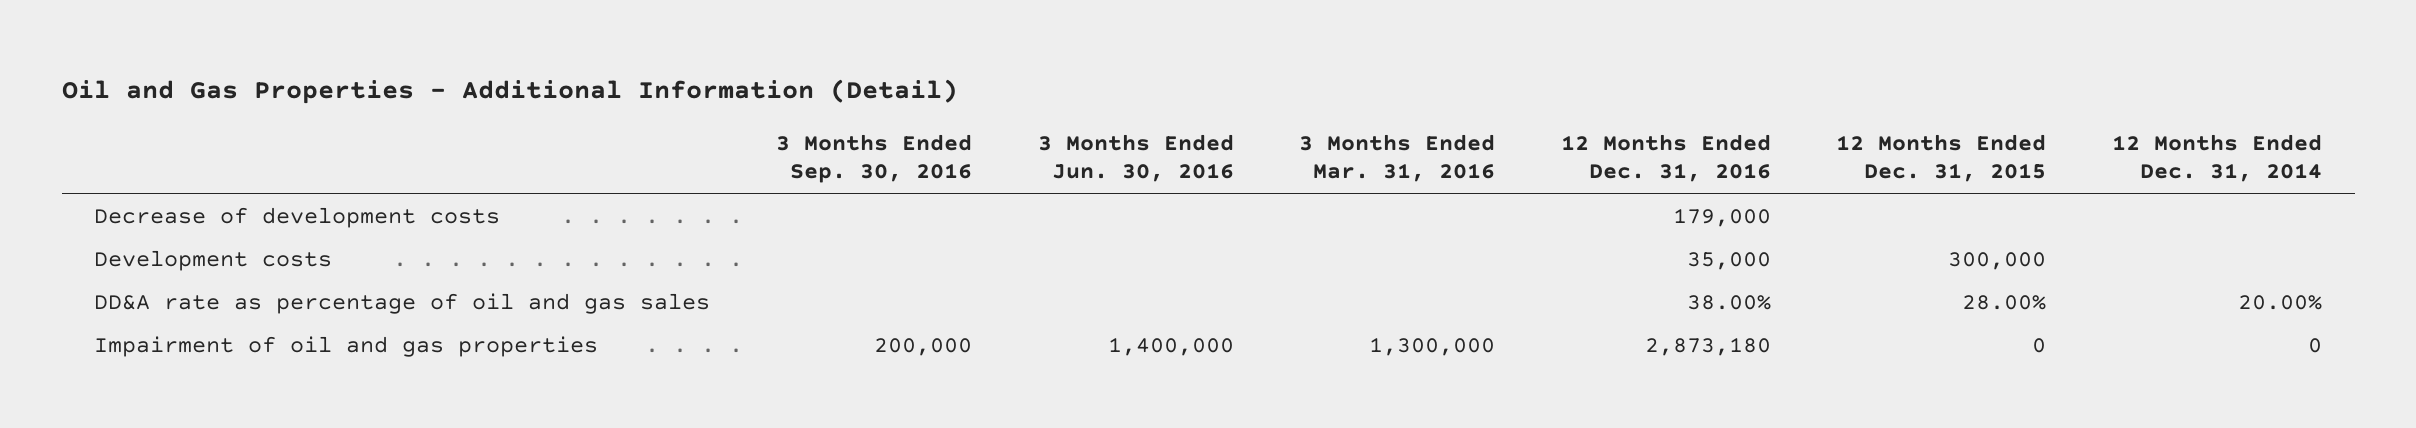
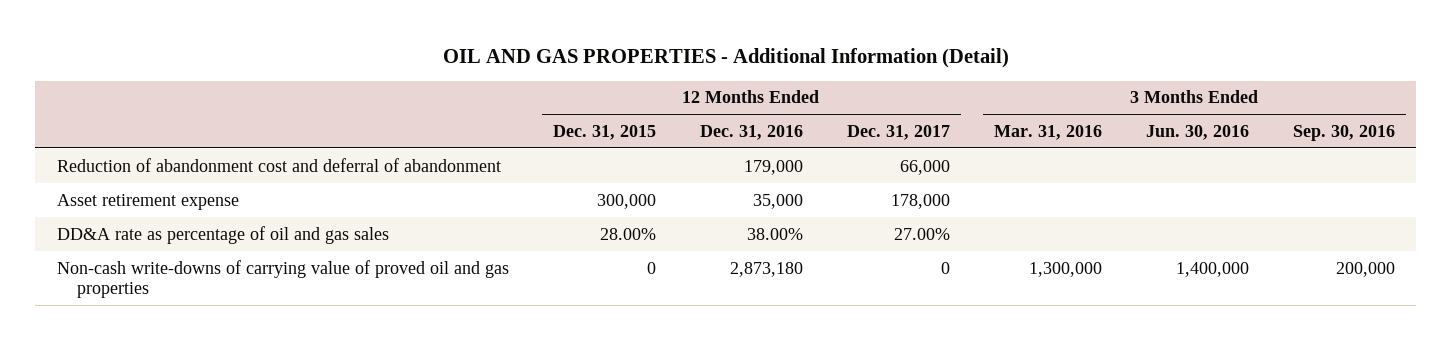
- Oil and Gas Properties - Additional Information (Detail)
+ OIL AND GAS PROPERTIES - Additional Information (Detail)
- | 3 Months Ended Sep. 30, 2016 | 3 Months Ended Jun. 30, 2016 | 3 Months Ended Mar. 31, 2016 | 12 Months Ended Dec. 31, 2016 | 12 Months Ended Dec. 31, 2015 | 12 Months Ended Dec. 31, 2014
+ | 12 Months Ended Dec. 31, 2015 | 12 Months Ended Dec. 31, 2016 | 12 Months Ended Dec. 31, 2017 | 3 Months Ended Mar. 31, 2016 | 3 Months Ended Jun. 30, 2016 | 3 Months Ended Sep. 30, 2016
- Decrease of development costs | | | | 179,000 | |
- Development costs | | | | 35,000 | 300,000 |
+ Reduction of abandonment cost and deferral of abandonment | | 179,000 | 66,000 | | |
+ Asset retirement expense | 300,000 | 35,000 | 178,000 | | |
- Impairment of oil and gas properties | 200,000 | 1,400,000 | 1,300,000 | 2,873,180 | 0 | 0
+ Non-cash write-downs of carrying value of proved oil and gas properties | 0 | 2,873,180 | 0 | 1,300,000 | 1,400,000 | 200,000

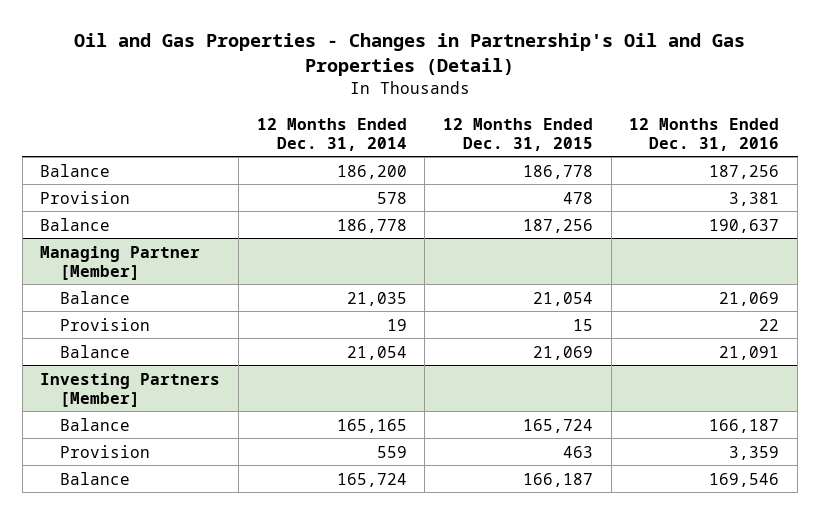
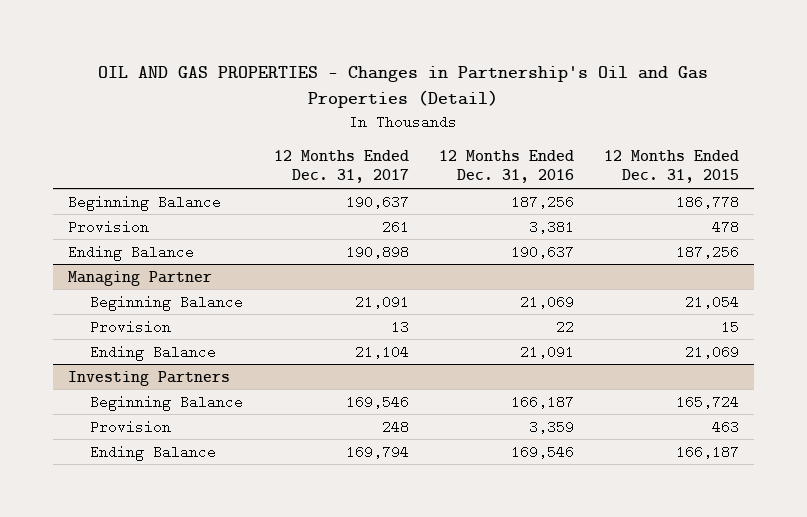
- Oil and Gas Properties - Changes in Partnership's Oil and Gas Properties (Detail)
+ OIL AND GAS PROPERTIES - Changes in Partnership's Oil and Gas Properties (Detail)
- | 12 Months Ended Dec. 31, 2014 | 12 Months Ended Dec. 31, 2015 | 12 Months Ended Dec. 31, 2016
+ | 12 Months Ended Dec. 31, 2017 | 12 Months Ended Dec. 31, 2016 | 12 Months Ended Dec. 31, 2015
- Balance | 186,200 | 186,778 | 187,256
+ Beginning Balance | 190,637 | 187,256 | 186,778
- Balance | 186,778 | 187,256 | 190,637
- Managing Partner [Member]
- Balance | 21,035 | 21,054 | 21,069
+ Ending Balance | 190,898 | 190,637 | 187,256
+ Managing Partner
+ Beginning Balance | 21,091 | 21,069 | 21,054
- Balance | 21,054 | 21,069 | 21,091
- Investing Partners [Member]
- Balance | 165,165 | 165,724 | 166,187
+ Ending Balance | 21,104 | 21,091 | 21,069
+ Investing Partners
+ Beginning Balance | 169,546 | 166,187 | 165,724
- Balance | 165,724 | 166,187 | 169,546
+ Ending Balance | 169,794 | 169,546 | 166,187

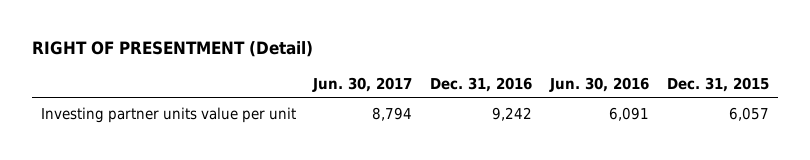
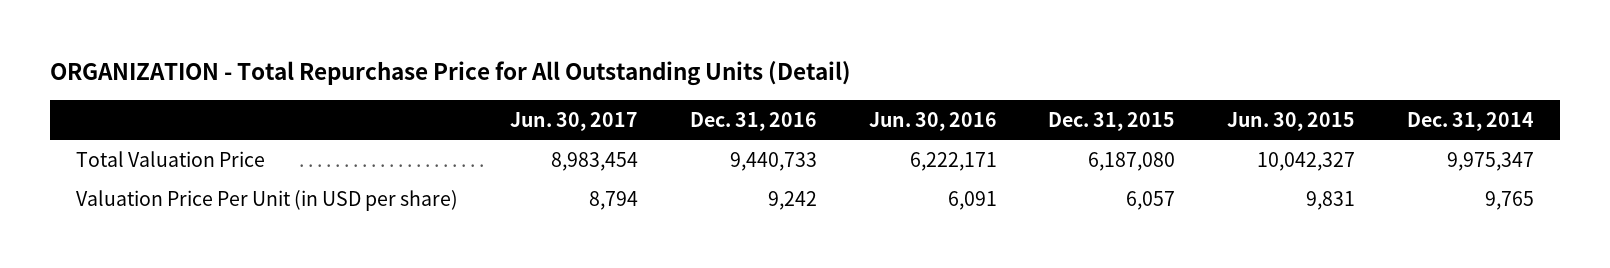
- RIGHT OF PRESENTMENT (Detail)
+ ORGANIZATION - Total Repurchase Price for All Outstanding Units (Detail)
- | Jun. 30, 2017 | Dec. 31, 2016 | Jun. 30, 2016 | Dec. 31, 2015
+ | Jun. 30, 2017 | Dec. 31, 2016 | Jun. 30, 2016 | Dec. 31, 2015 | Jun. 30, 2015 | Dec. 31, 2014
- Investing partner units value per unit | 8,794 | 9,242 | 6,091 | 6,057
+ Total Valuation Price | 8,983,454 | 9,440,733 | 6,222,171 | 6,187,080 | 10,042,327 | 9,975,347
+ Valuation Price Per Unit (in USD per share) | 8,794 | 9,242 | 6,091 | 6,057 | 9,831 | 9,765

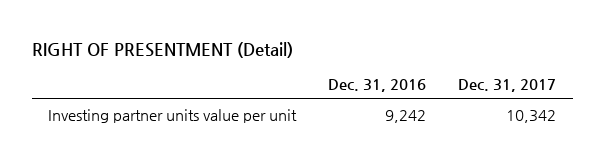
- ORGANIZATION - Total Repurchase Price for All Outstanding Units (Detail)
+ RIGHT OF PRESENTMENT (Detail)
- | Jun. 30, 2017 | Dec. 31, 2016 | Jun. 30, 2016 | Dec. 31, 2015 | Jun. 30, 2015 | Dec. 31, 2014
+ | Dec. 31, 2016 | Dec. 31, 2017
- Total Valuation Price | 8,983,454 | 9,440,733 | 6,222,171 | 6,187,080 | 10,042,327 | 9,975,347
- Valuation Price Per Unit (in USD per share) | 8,794 | 9,242 | 6,091 | 6,057 | 9,831 | 9,765
+ Investing partner units value per unit | 9,242 | 10,342

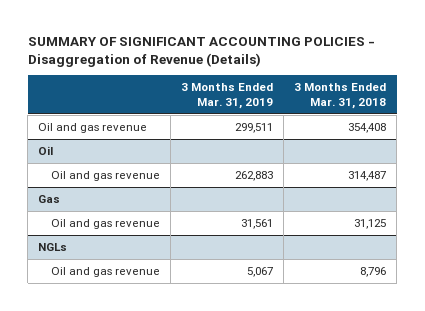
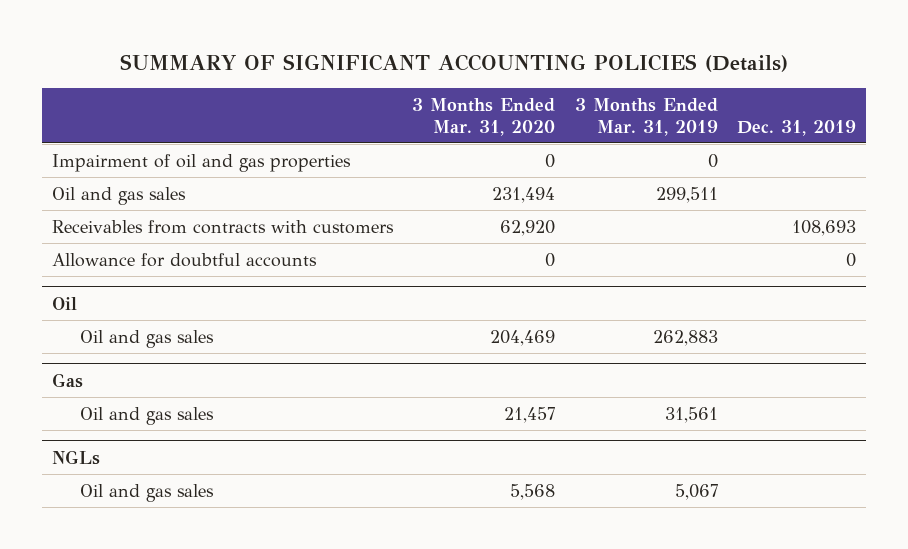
- SUMMARY OF SIGNIFICANT ACCOUNTING POLICIES - Disaggregation of Revenue (Details)
+ SUMMARY OF SIGNIFICANT ACCOUNTING POLICIES (Details)
- | 3 Months Ended Mar. 31, 2019 | 3 Months Ended Mar. 31, 2018
+ | 3 Months Ended Mar. 31, 2020 | 3 Months Ended Mar. 31, 2019 | Dec. 31, 2019
- Oil and gas revenue | 299,511 | 354,408
+ Impairment of oil and gas properties | 0 | 0 |
+ Oil and gas sales | 231,494 | 299,511 |
+ Receivables from contracts with customers | 62,920 | | 108,693
+ Allowance for doubtful accounts | 0 | | 0
@ Oil
- Oil and gas revenue | 262,883 | 314,487
+ Oil and gas sales | 204,469 | 262,883 |
@ Gas
- Oil and gas revenue | 31,561 | 31,125
+ Oil and gas sales | 21,457 | 31,561 |
@ NGLs
- Oil and gas revenue | 5,067 | 8,796
+ Oil and gas sales | 5,568 | 5,067 |

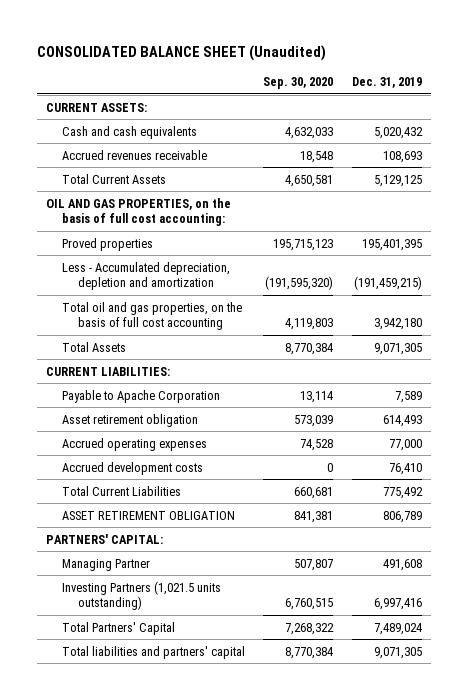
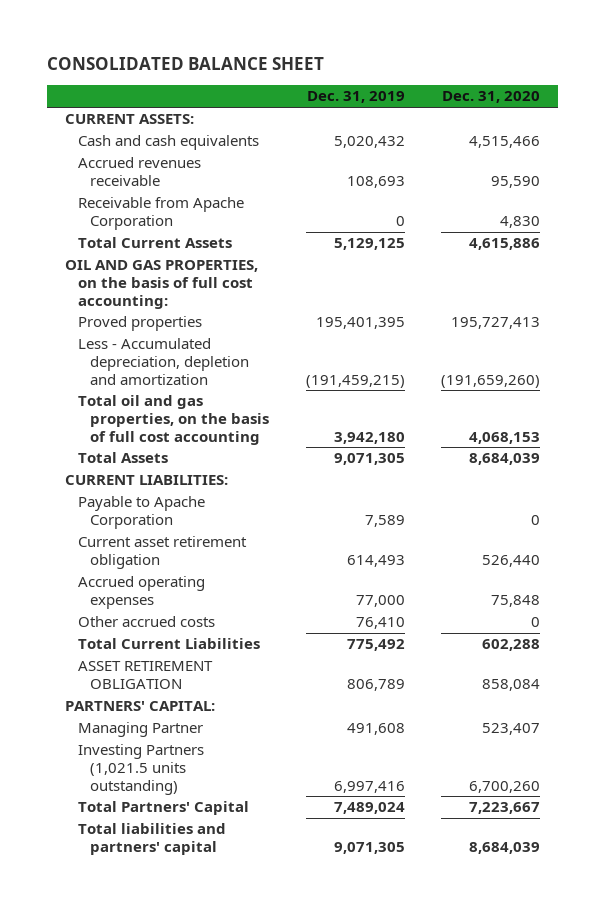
- CONSOLIDATED BALANCE SHEET (Unaudited)
+ CONSOLIDATED BALANCE SHEET
- | Sep. 30, 2020 | Dec. 31, 2019
+ | Dec. 31, 2019 | Dec. 31, 2020
+ Receivable from Apache Corporation | 0 | 4,830
- Asset retirement obligation | 573,039 | 614,493
+ Current asset retirement obligation | 614,493 | 526,440
- Accrued development costs | 0 | 76,410
+ Other accrued costs | 76,410 | 0

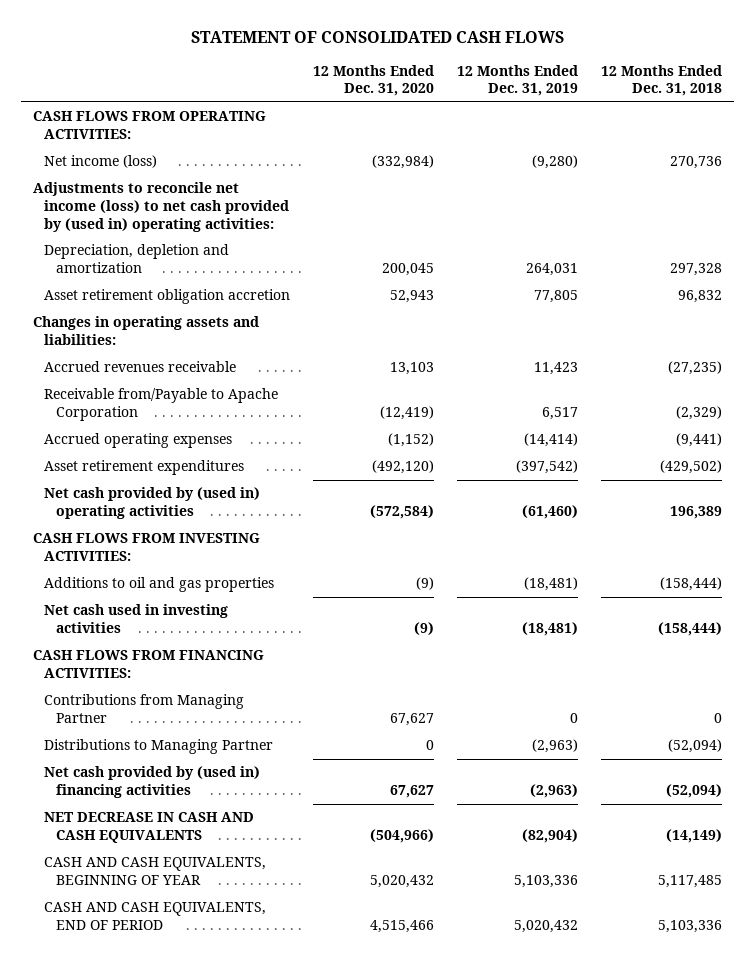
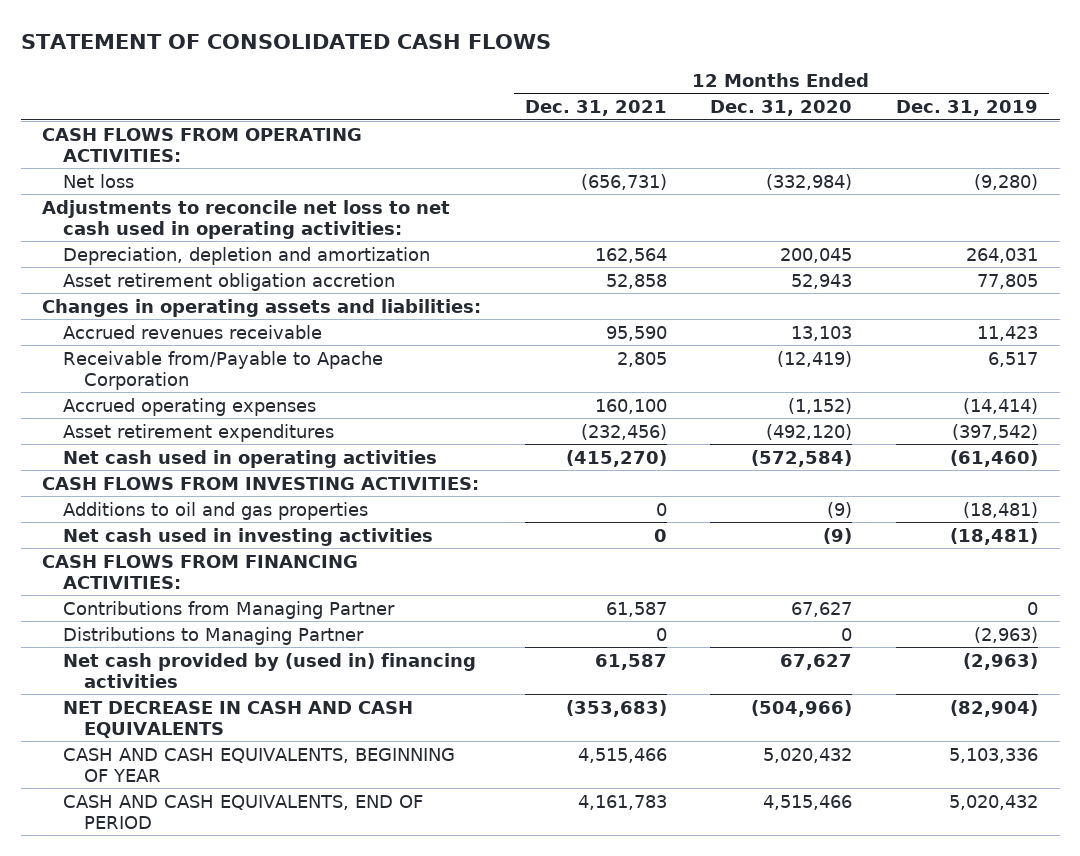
- | 12 Months Ended Dec. 31, 2020 | 12 Months Ended Dec. 31, 2019 | 12 Months Ended Dec. 31, 2018
+ | 12 Months Ended Dec. 31, 2021 | 12 Months Ended Dec. 31, 2020 | 12 Months Ended Dec. 31, 2019
- Net income (loss) | (332,984) | (9,280) | 270,736
- Adjustments to reconcile net income (loss) to net cash provided by (used in) operating activities:
+ Net loss | (656,731) | (332,984) | (9,280)
+ Adjustments to reconcile net loss to net cash used in operating activities:
- Net cash provided by (used in) operating activities | (572,584) | (61,460) | 196,389
+ Net cash used in operating activities | (415,270) | (572,584) | (61,460)

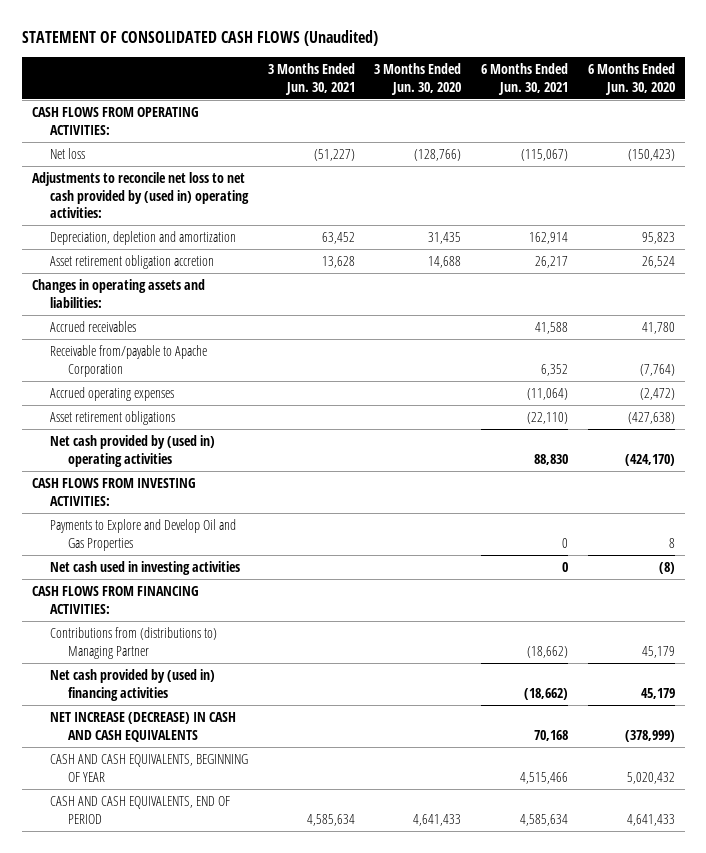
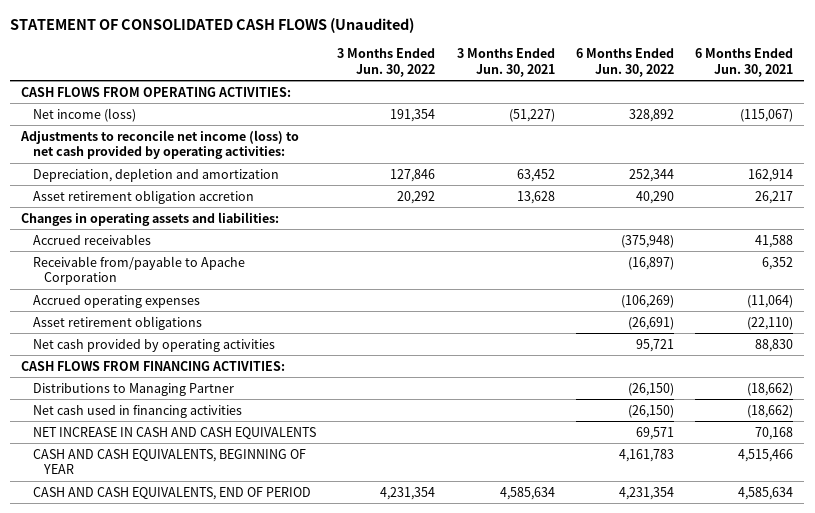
- | 3 Months Ended Jun. 30, 2021 | 3 Months Ended Jun. 30, 2020 | 6 Months Ended Jun. 30, 2021 | 6 Months Ended Jun. 30, 2020
+ | 3 Months Ended Jun. 30, 2022 | 3 Months Ended Jun. 30, 2021 | 6 Months Ended Jun. 30, 2022 | 6 Months Ended Jun. 30, 2021
- Net loss | (51,227) | (128,766) | (115,067) | (150,423)
- Adjustments to reconcile net loss to net cash provided by (used in) operating activities:
+ Net income (loss) | 191,354 | (51,227) | 328,892 | (115,067)
+ Adjustments to reconcile net income (loss) to net cash provided by operating activities:
- Net cash provided by (used in) operating activities | | | 88,830 | (424,170)
- CASH FLOWS FROM INVESTING ACTIVITIES:
- Payments to Explore and Develop Oil and Gas Properties | | | 0 | 8
- Net cash used in investing activities | | | 0 | (8)
+ Net cash provided by operating activities | | | 95,721 | 88,830
- Contributions from (distributions to) Managing Partner | | | (18,662) | 45,179
- Net cash provided by (used in) financing activities | | | (18,662) | 45,179
- NET INCREASE (DECREASE) IN CASH AND CASH EQUIVALENTS | | | 70,168 | (378,999)
+ Distributions to Managing Partner | | | (26,150) | (18,662)
+ Net cash used in financing activities | | | (26,150) | (18,662)
+ NET INCREASE IN CASH AND CASH EQUIVALENTS | | | 69,571 | 70,168

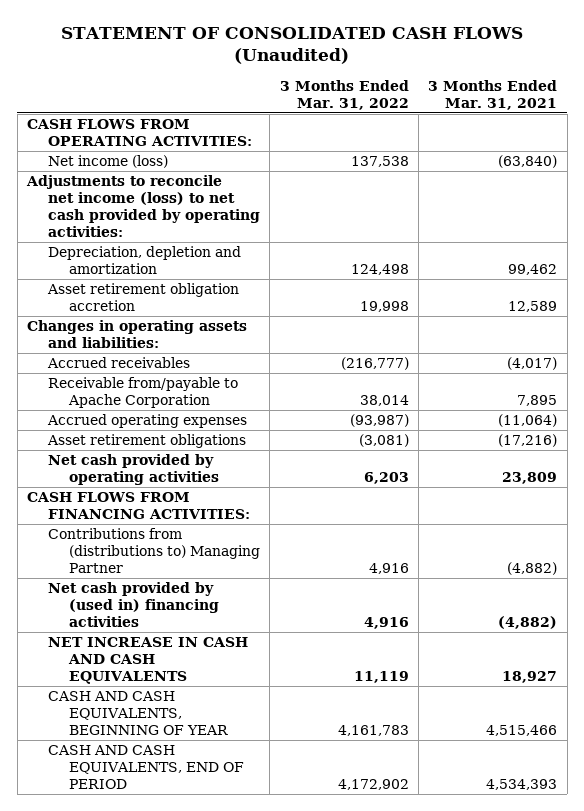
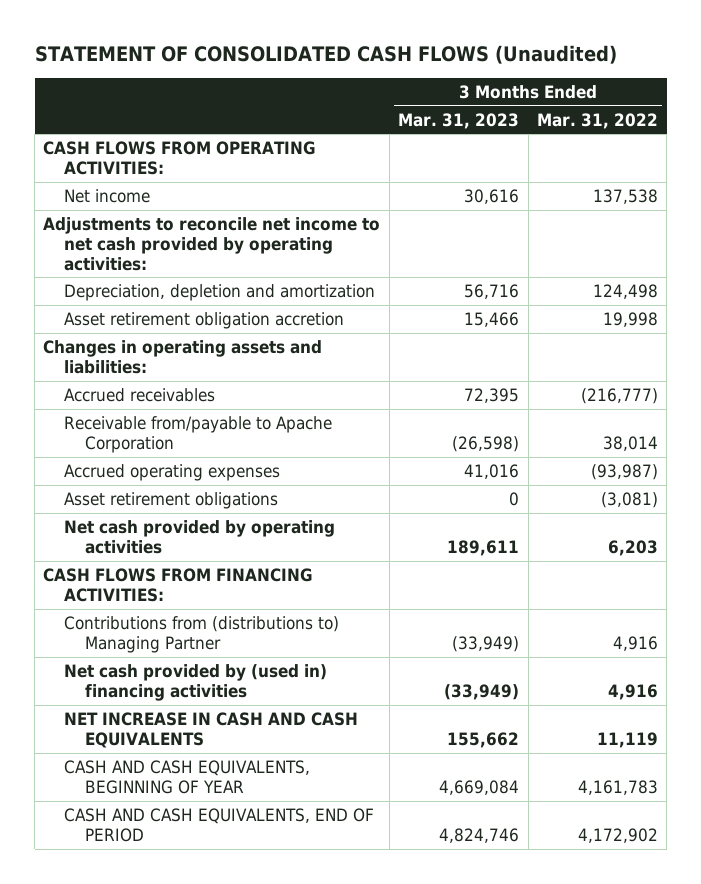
- | 3 Months Ended Mar. 31, 2022 | 3 Months Ended Mar. 31, 2021
+ | 3 Months Ended Mar. 31, 2023 | 3 Months Ended Mar. 31, 2022
- Net income (loss) | 137,538 | (63,840)
- Adjustments to reconcile net income (loss) to net cash provided by operating activities:
+ Net income | 30,616 | 137,538
+ Adjustments to reconcile net income to net cash provided by operating activities:

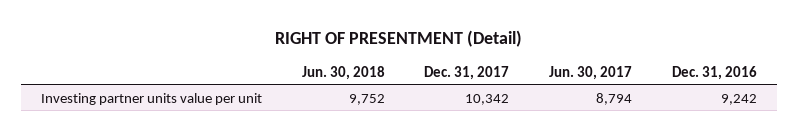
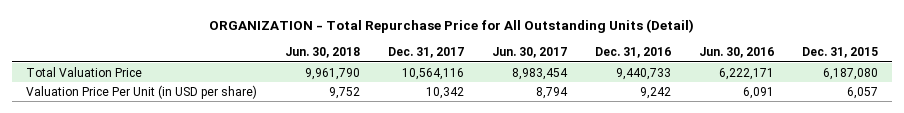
- RIGHT OF PRESENTMENT (Detail)
+ ORGANIZATION - Total Repurchase Price for All Outstanding Units (Detail)
- | Jun. 30, 2018 | Dec. 31, 2017 | Jun. 30, 2017 | Dec. 31, 2016
+ | Jun. 30, 2018 | Dec. 31, 2017 | Jun. 30, 2017 | Dec. 31, 2016 | Jun. 30, 2016 | Dec. 31, 2015
- Investing partner units value per unit | 9,752 | 10,342 | 8,794 | 9,242
+ Total Valuation Price | 9,961,790 | 10,564,116 | 8,983,454 | 9,440,733 | 6,222,171 | 6,187,080
+ Valuation Price Per Unit (in USD per share) | 9,752 | 10,342 | 8,794 | 9,242 | 6,091 | 6,057

